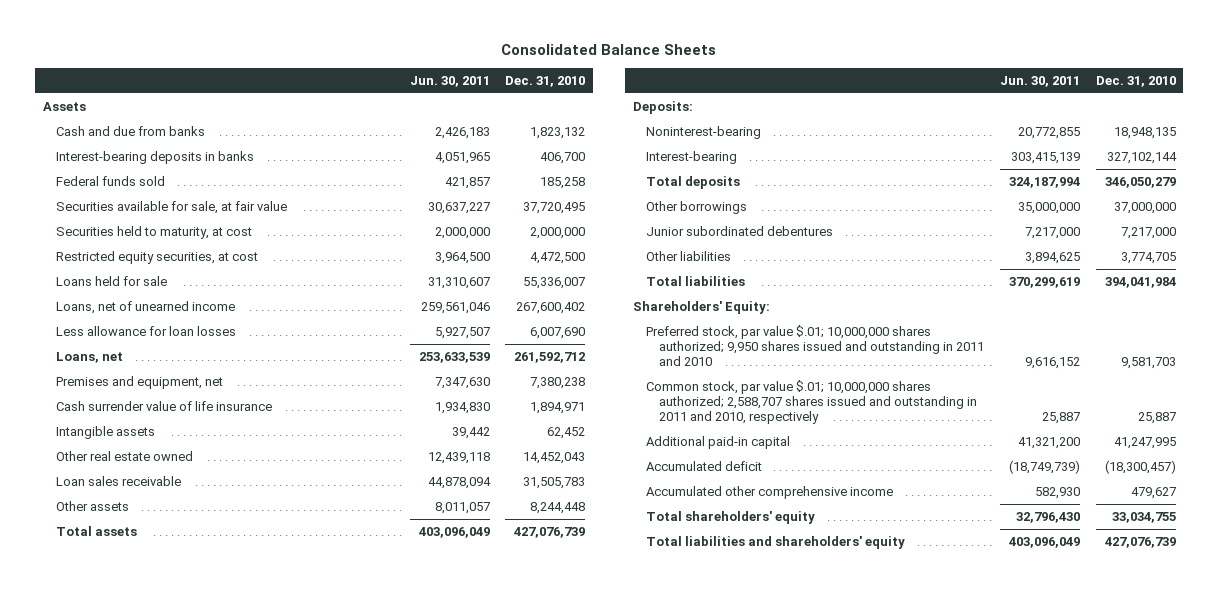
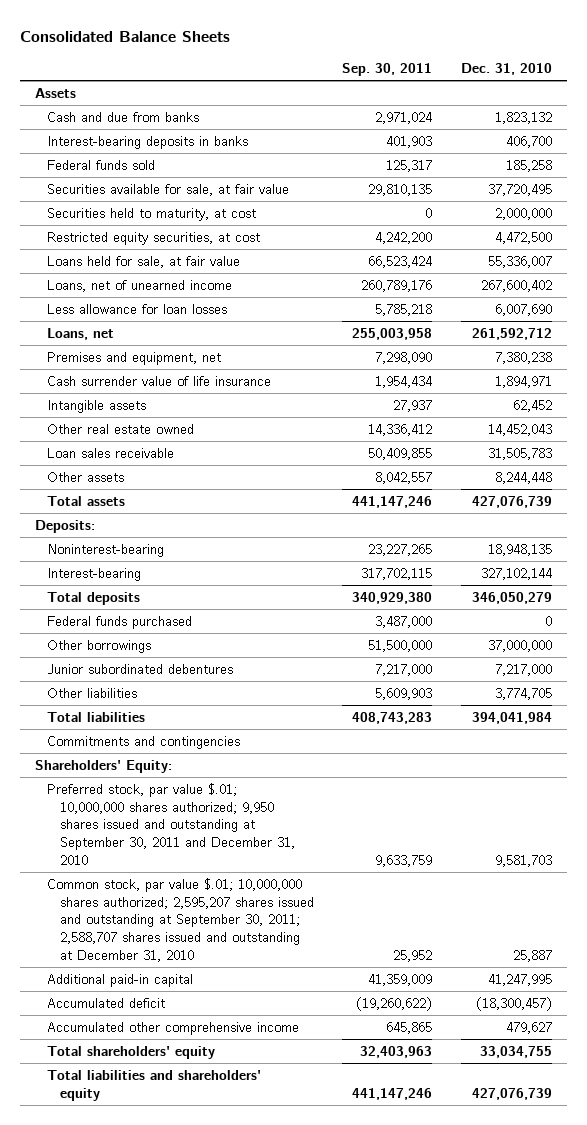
- | Jun. 30, 2011 | Dec. 31, 2010
+ | Sep. 30, 2011 | Dec. 31, 2010
- Loans held for sale | 31,310,607 | 55,336,007
+ Loans held for sale, at fair value | 66,523,424 | 55,336,007
+ Federal funds purchased | 3,487,000 | 0
+ Commitments and contingencies
- Preferred stock, par value $.01; 10,000,000 shares authorized; 9,950 shares issued and outstanding in 2011 and 2010 | 9,616,152 | 9,581,703
- Common stock, par value $.01; 10,000,000 shares authorized; 2,588,707 shares issued and outstanding in 2011 and 2010, respectively | 25,887 | 25,887
+ Preferred stock, par value $.01; 10,000,000 shares authorized; 9,950 shares issued and outstanding at September 30, 2011 and December 31, 2010 | 9,633,759 | 9,581,703
+ Common stock, par value $.01; 10,000,000 shares authorized; 2,595,207 shares issued and outstanding at September 30, 2011; 2,588,707 shares issued and outstanding at December 31, 2010 | 25,952 | 25,887

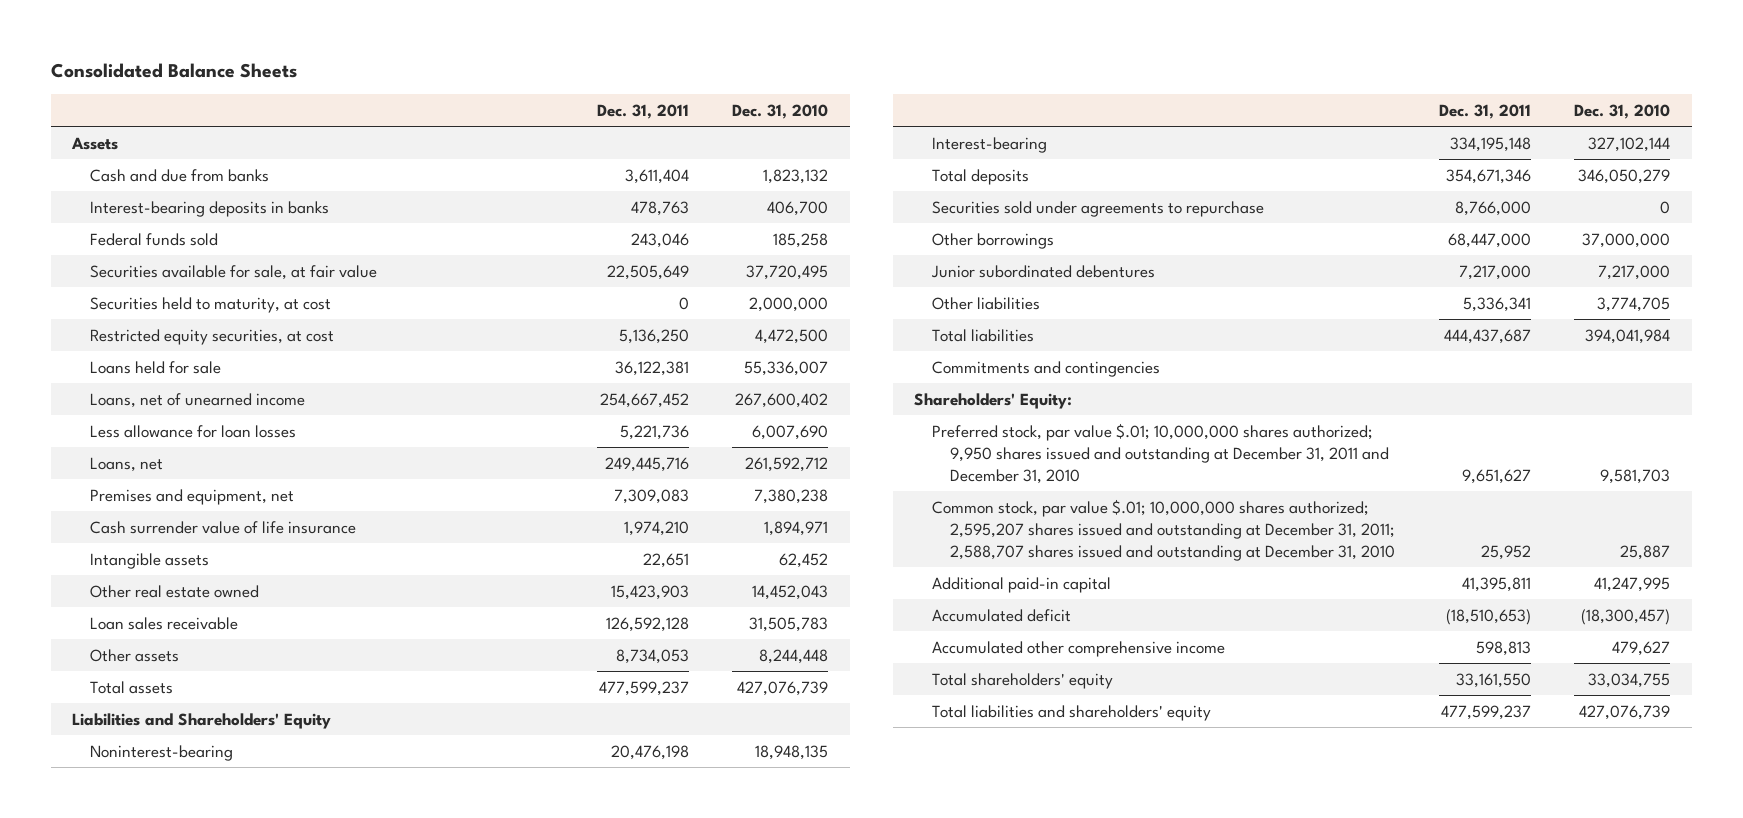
- | Sep. 30, 2011 | Dec. 31, 2010
+ | Dec. 31, 2011 | Dec. 31, 2010
- Loans held for sale, at fair value | 66,523,424 | 55,336,007
+ Loans held for sale | 36,122,381 | 55,336,007
- Deposits:
+ Liabilities and Shareholders' Equity
- Federal funds purchased | 3,487,000 | 0
+ Securities sold under agreements to repurchase | 8,766,000 | 0
- Preferred stock, par value $.01; 10,000,000 shares authorized; 9,950 shares issued and outstanding at September 30, 2011 and December 31, 2010 | 9,633,759 | 9,581,703
- Common stock, par value $.01; 10,000,000 shares authorized; 2,595,207 shares issued and outstanding at September 30, 2011; 2,588,707 shares issued and outstanding at December 31, 2010 | 25,952 | 25,887
+ Preferred stock, par value $.01; 10,000,000 shares authorized; 9,950 shares issued and outstanding at December 31, 2011 and December 31, 2010 | 9,651,627 | 9,581,703
+ Common stock, par value $.01; 10,000,000 shares authorized; 2,595,207 shares issued and outstanding at December 31, 2011; 2,588,707 shares issued and outstanding at December 31, 2010 | 25,952 | 25,887

